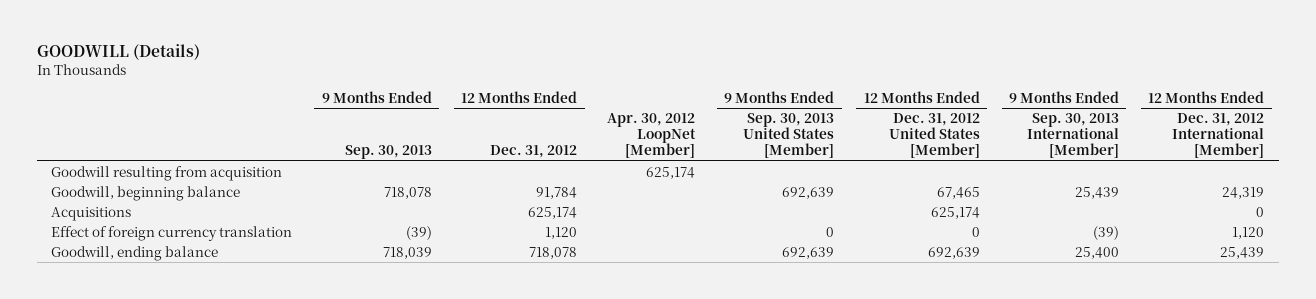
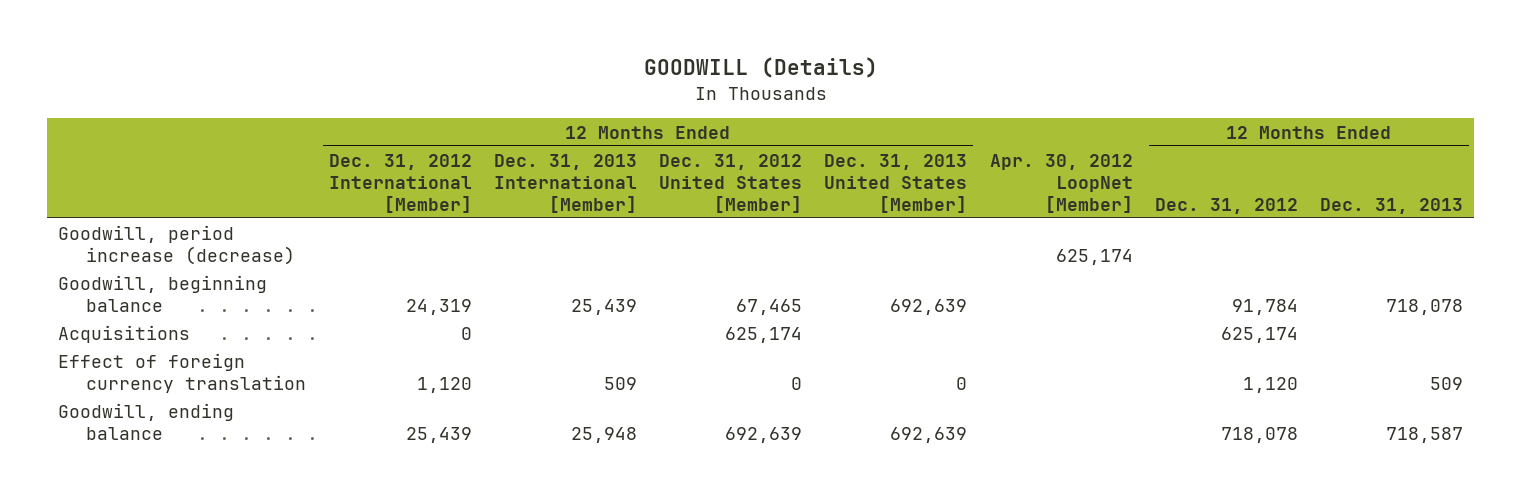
- | 9 Months Ended Sep. 30, 2013 | 12 Months Ended Dec. 31, 2012 | Apr. 30, 2012 LoopNet [Member] | 9 Months Ended Sep. 30, 2013 United States [Member] | 12 Months Ended Dec. 31, 2012 United States [Member] | 9 Months Ended Sep. 30, 2013 International [Member] | 12 Months Ended Dec. 31, 2012 International [Member]
+ | 12 Months Ended Dec. 31, 2012 International [Member] | 12 Months Ended Dec. 31, 2013 International [Member] | 12 Months Ended Dec. 31, 2012 United States [Member] | 12 Months Ended Dec. 31, 2013 United States [Member] | Apr. 30, 2012 LoopNet [Member] | 12 Months Ended Dec. 31, 2012 | 12 Months Ended Dec. 31, 2013
- Goodwill resulting from acquisition | | | 625,174 | | | |
+ Goodwill, period increase (decrease) | | | | | 625,174 | |

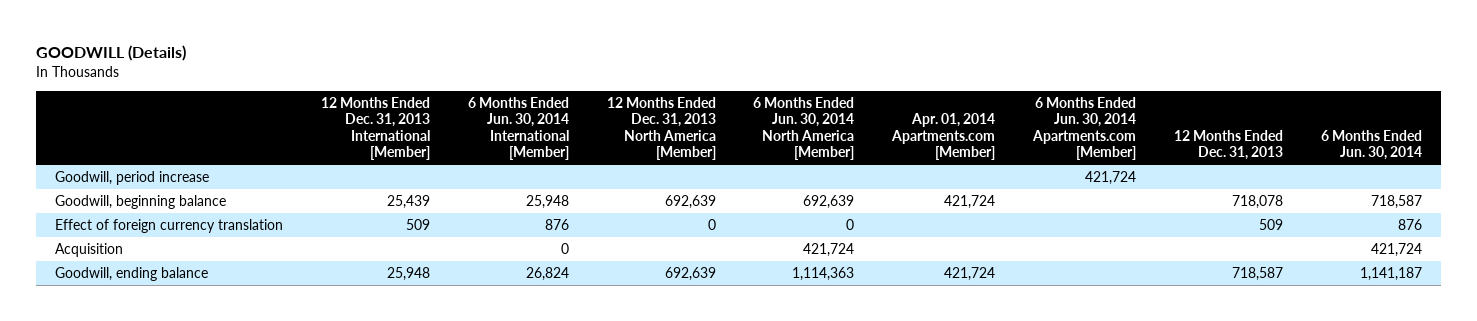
- | 12 Months Ended Dec. 31, 2012 International [Member] | 12 Months Ended Dec. 31, 2013 International [Member] | 12 Months Ended Dec. 31, 2012 United States [Member] | 12 Months Ended Dec. 31, 2013 United States [Member] | Apr. 30, 2012 LoopNet [Member] | 12 Months Ended Dec. 31, 2012 | 12 Months Ended Dec. 31, 2013
+ | 12 Months Ended Dec. 31, 2013 International [Member] | 6 Months Ended Jun. 30, 2014 International [Member] | 12 Months Ended Dec. 31, 2013 North America [Member] | 6 Months Ended Jun. 30, 2014 North America [Member] | Apr. 01, 2014 Apartments.com [Member] | 6 Months Ended Jun. 30, 2014 Apartments.com [Member] | 12 Months Ended Dec. 31, 2013 | 6 Months Ended Jun. 30, 2014
- Goodwill, period increase (decrease) | | | | | 625,174 | |
+ Goodwill, period increase | | | | | | 421,724 | |
- Acquisitions | 0 | | 625,174 | | | 625,174 |
+ Acquisition | | 0 | | 421,724 | | | | 421,724

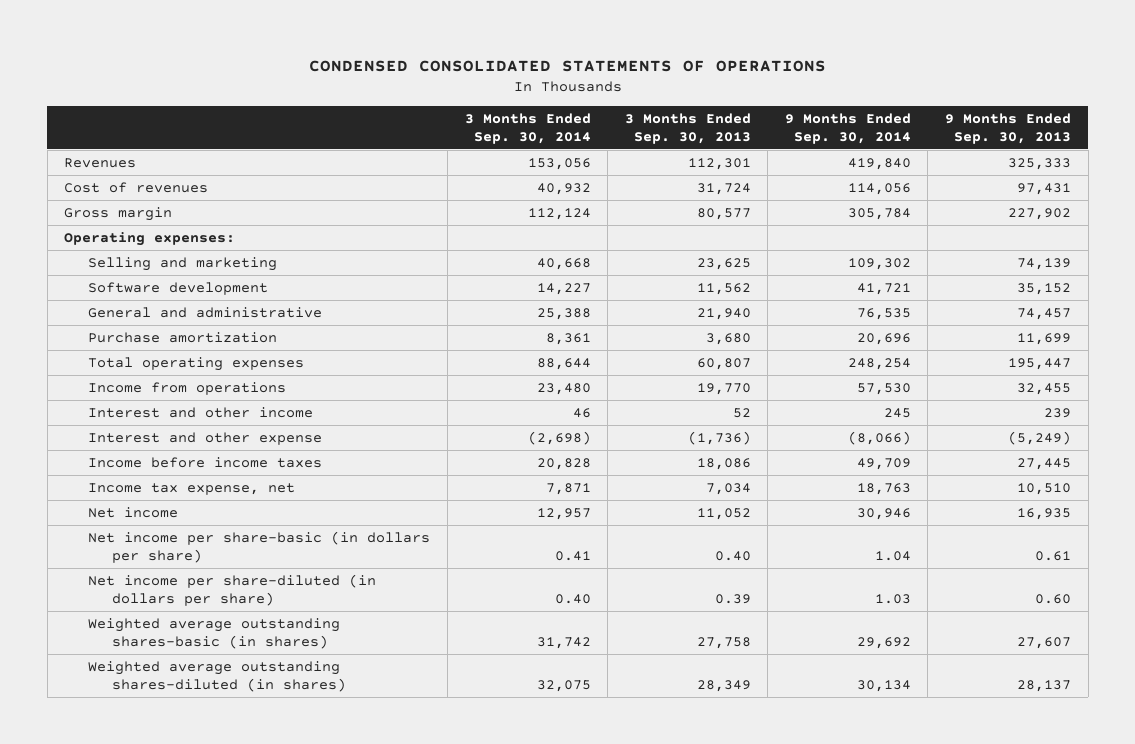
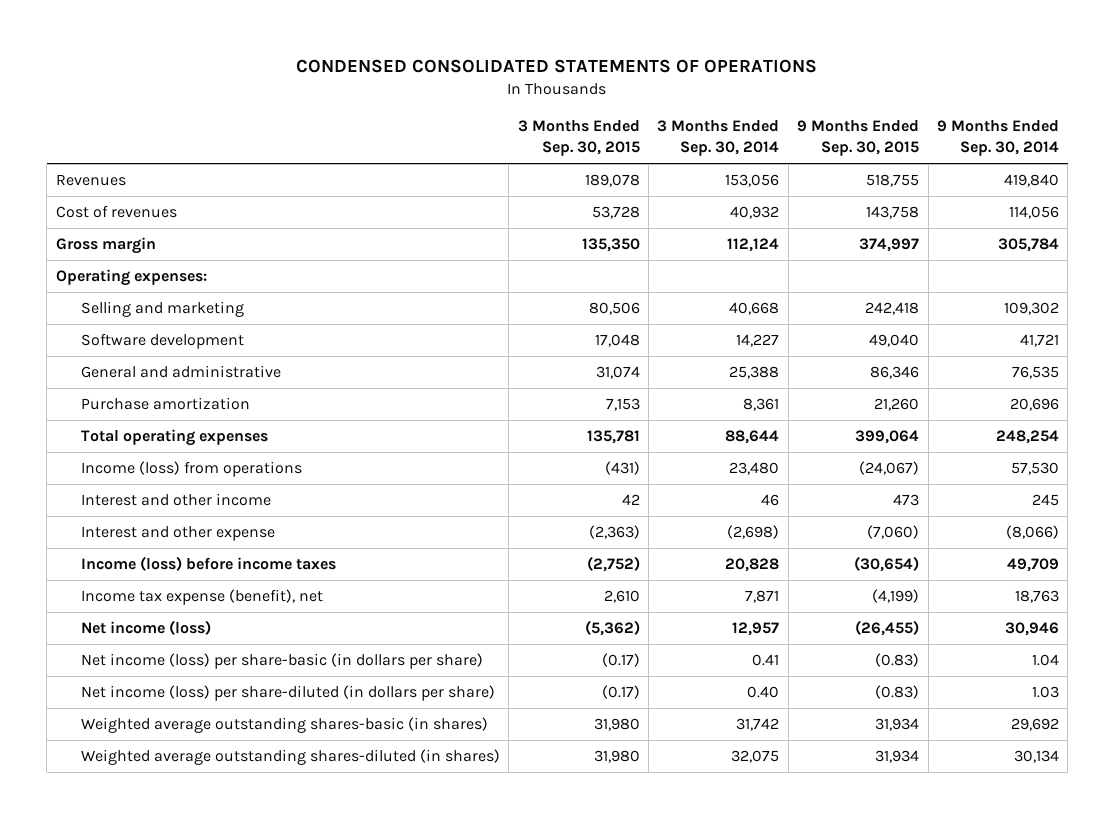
- | 3 Months Ended Sep. 30, 2014 | 3 Months Ended Sep. 30, 2013 | 9 Months Ended Sep. 30, 2014 | 9 Months Ended Sep. 30, 2013
+ | 3 Months Ended Sep. 30, 2015 | 3 Months Ended Sep. 30, 2014 | 9 Months Ended Sep. 30, 2015 | 9 Months Ended Sep. 30, 2014
- Income from operations | 23,480 | 19,770 | 57,530 | 32,455
+ Income (loss) from operations | (431) | 23,480 | (24,067) | 57,530
- Income before income taxes | 20,828 | 18,086 | 49,709 | 27,445
- Income tax expense, net | 7,871 | 7,034 | 18,763 | 10,510
- Net income | 12,957 | 11,052 | 30,946 | 16,935
- Net income per share-basic (in dollars per share) | 0.41 | 0.40 | 1.04 | 0.61
- Net income per share-diluted (in dollars per share) | 0.40 | 0.39 | 1.03 | 0.60
+ Income (loss) before income taxes | (2,752) | 20,828 | (30,654) | 49,709
+ Income tax expense (benefit), net | 2,610 | 7,871 | (4,199) | 18,763
+ Net income (loss) | (5,362) | 12,957 | (26,455) | 30,946
+ Net income (loss) per share-basic (in dollars per share) | (0.17) | 0.41 | (0.83) | 1.04
+ Net income (loss) per share-diluted (in dollars per share) | (0.17) | 0.40 | (0.83) | 1.03

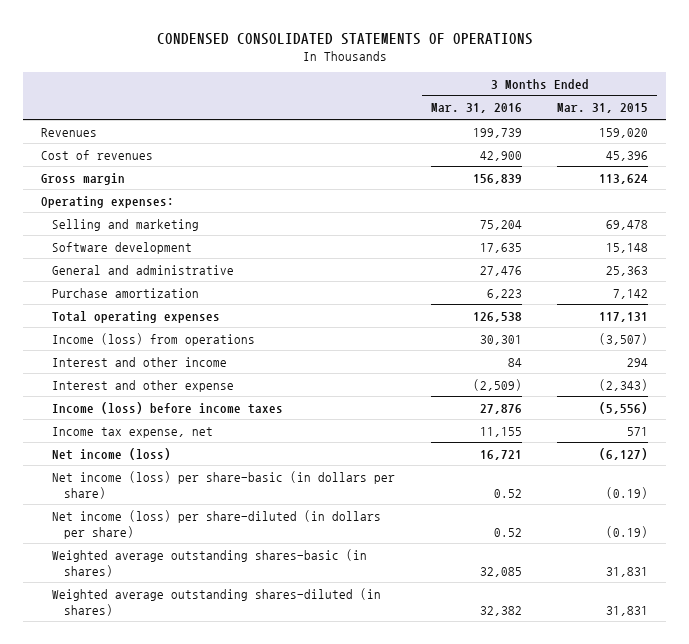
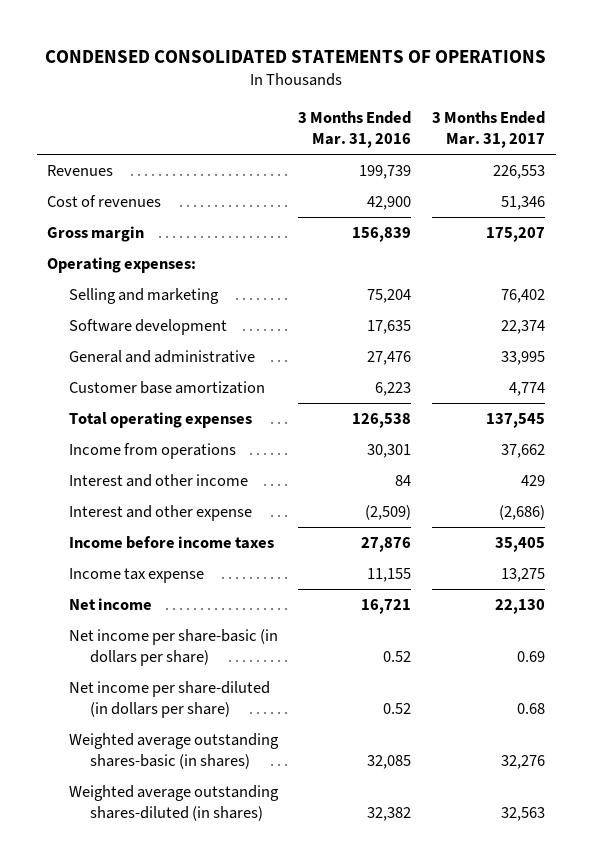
- | 3 Months Ended Mar. 31, 2016 | 3 Months Ended Mar. 31, 2015
+ | 3 Months Ended Mar. 31, 2016 | 3 Months Ended Mar. 31, 2017
- Purchase amortization | 6,223 | 7,142
+ Customer base amortization | 6,223 | 4,774
- Income (loss) from operations | 30,301 | (3,507)
+ Income from operations | 30,301 | 37,662
- Income (loss) before income taxes | 27,876 | (5,556)
- Income tax expense, net | 11,155 | 571
- Net income (loss) | 16,721 | (6,127)
- Net income (loss) per share-basic (in dollars per share) | 0.52 | (0.19)
- Net income (loss) per share-diluted (in dollars per share) | 0.52 | (0.19)
+ Income before income taxes | 27,876 | 35,405
+ Income tax expense | 11,155 | 13,275
+ Net income | 16,721 | 22,130
+ Net income per share-basic (in dollars per share) | 0.52 | 0.69
+ Net income per share-diluted (in dollars per share) | 0.52 | 0.68

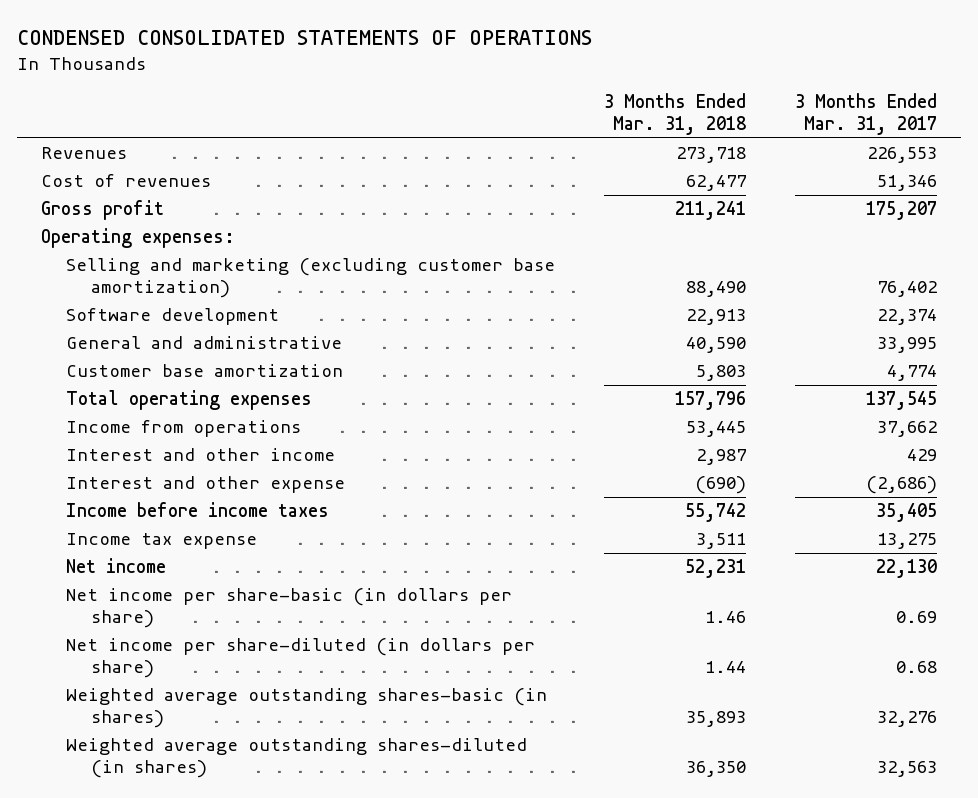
- | 3 Months Ended Mar. 31, 2016 | 3 Months Ended Mar. 31, 2017
+ | 3 Months Ended Mar. 31, 2018 | 3 Months Ended Mar. 31, 2017
- Gross margin | 156,839 | 175,207
+ Gross profit | 211,241 | 175,207
- Selling and marketing | 75,204 | 76,402
+ Selling and marketing (excluding customer base amortization) | 88,490 | 76,402

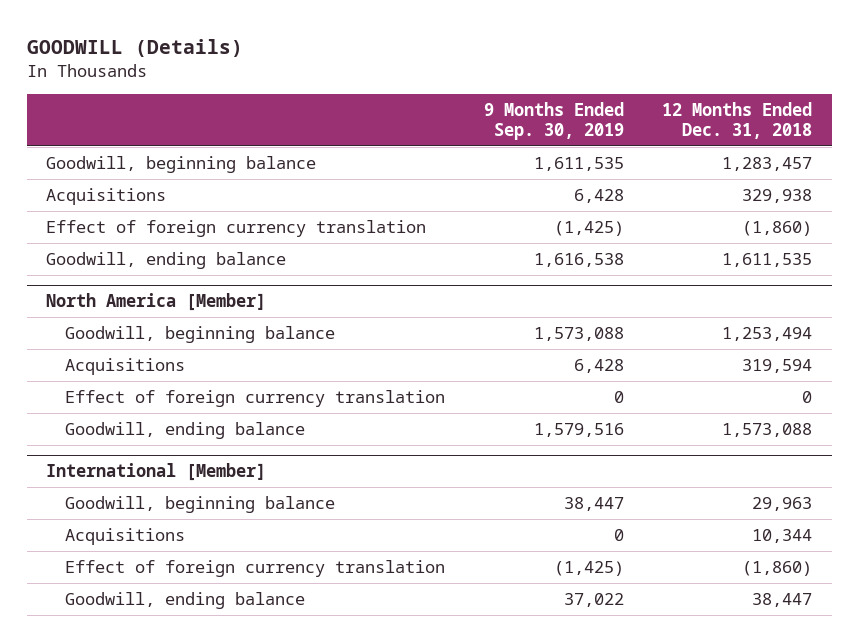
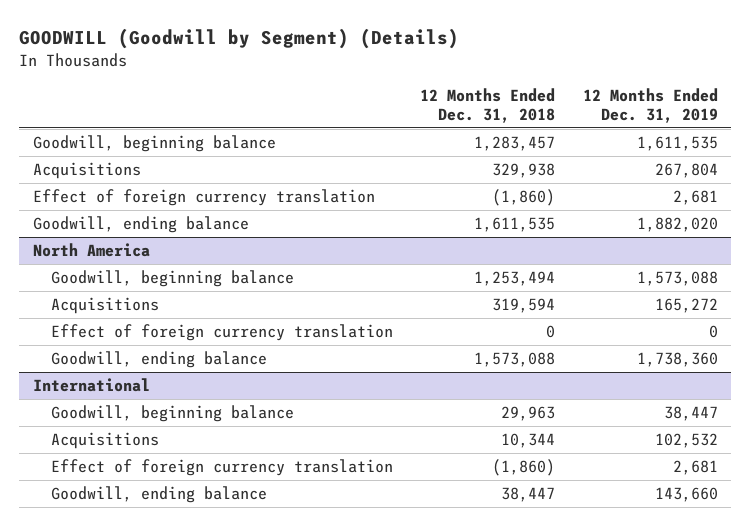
- GOODWILL (Details)
+ GOODWILL (Goodwill by Segment) (Details)
- | 9 Months Ended Sep. 30, 2019 | 12 Months Ended Dec. 31, 2018
+ | 12 Months Ended Dec. 31, 2018 | 12 Months Ended Dec. 31, 2019
- North America [Member]
+ North America
- International [Member]
+ International

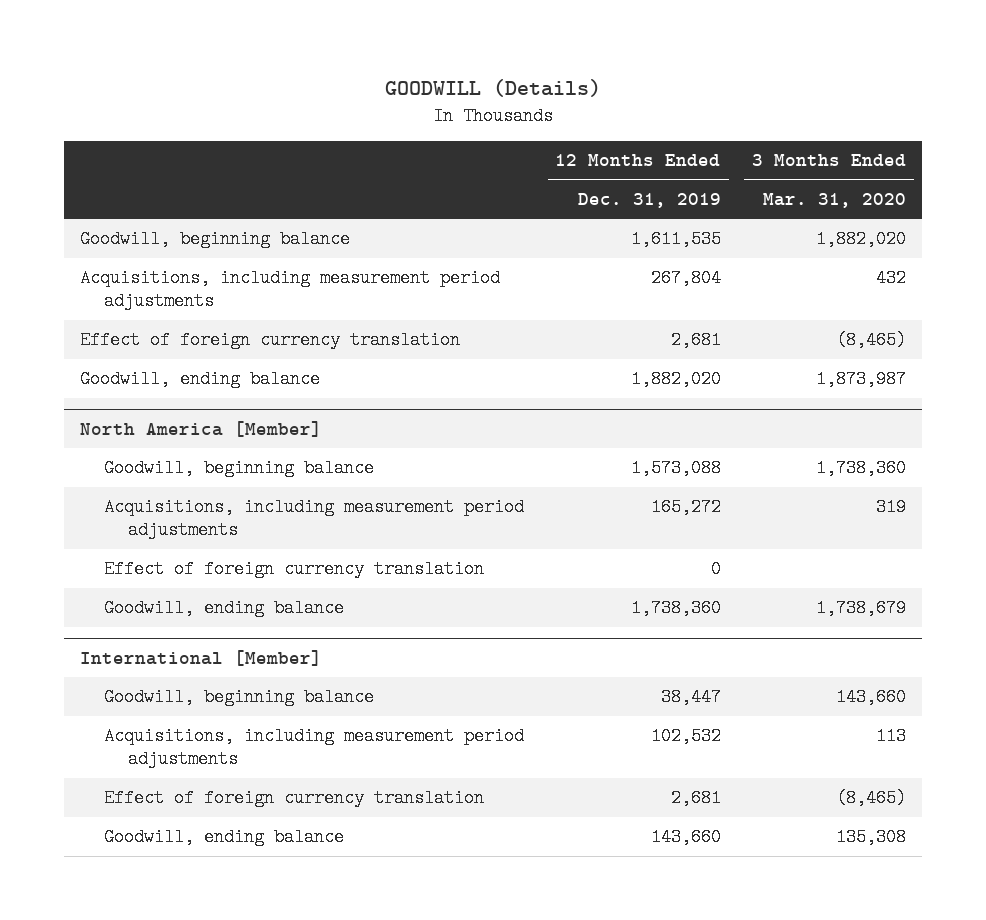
- GOODWILL (Goodwill by Segment) (Details)
+ GOODWILL (Details)
- | 12 Months Ended Dec. 31, 2018 | 12 Months Ended Dec. 31, 2019
+ | 12 Months Ended Dec. 31, 2019 | 3 Months Ended Mar. 31, 2020
- Acquisitions | 329,938 | 267,804
+ Acquisitions, including measurement period adjustments | 267,804 | 432
- North America
+ North America [Member]
- Acquisitions | 319,594 | 165,272
+ Acquisitions, including measurement period adjustments | 165,272 | 319
- International
+ International [Member]
- Acquisitions | 10,344 | 102,532
+ Acquisitions, including measurement period adjustments | 102,532 | 113

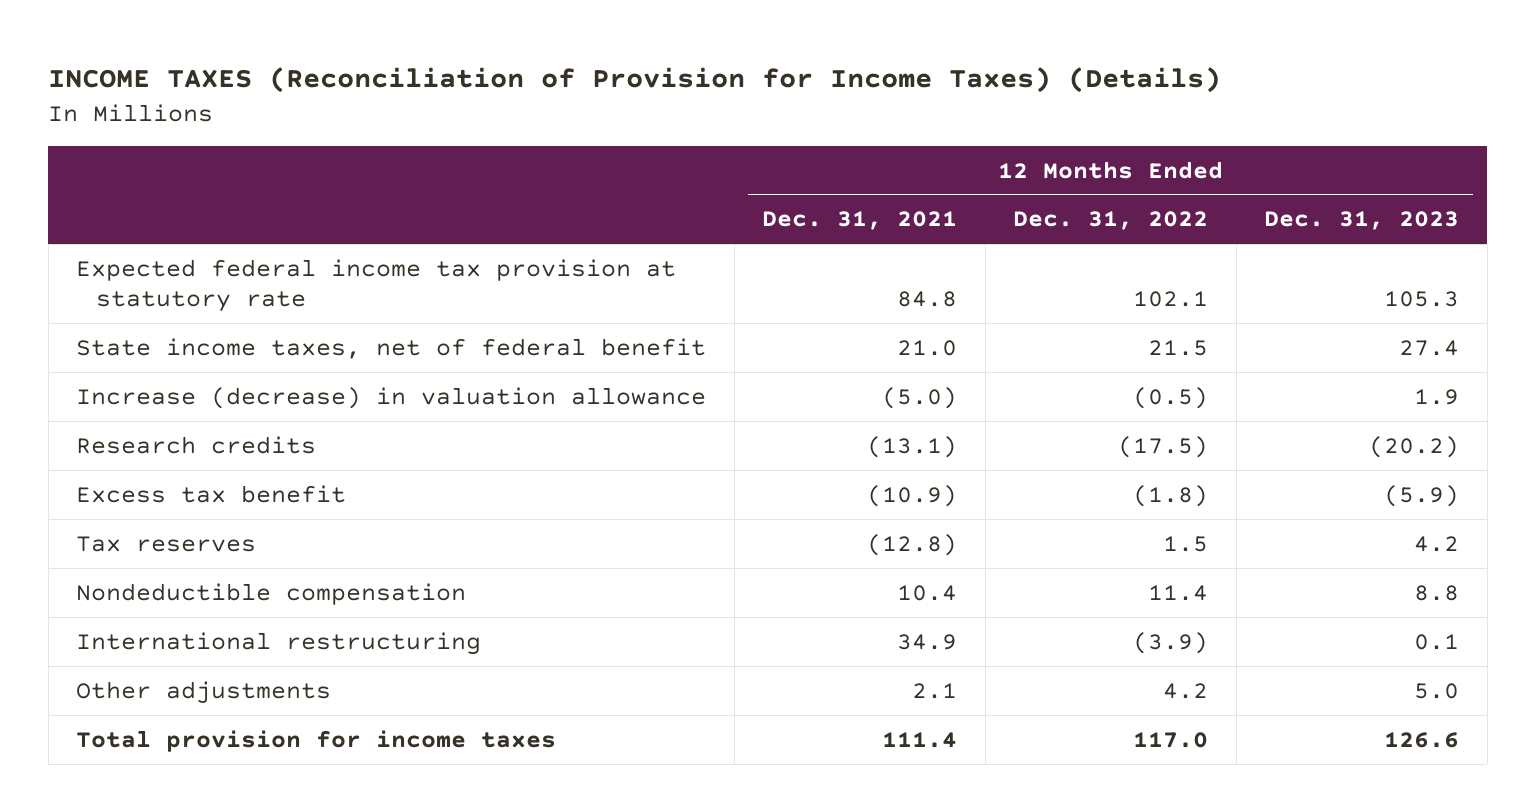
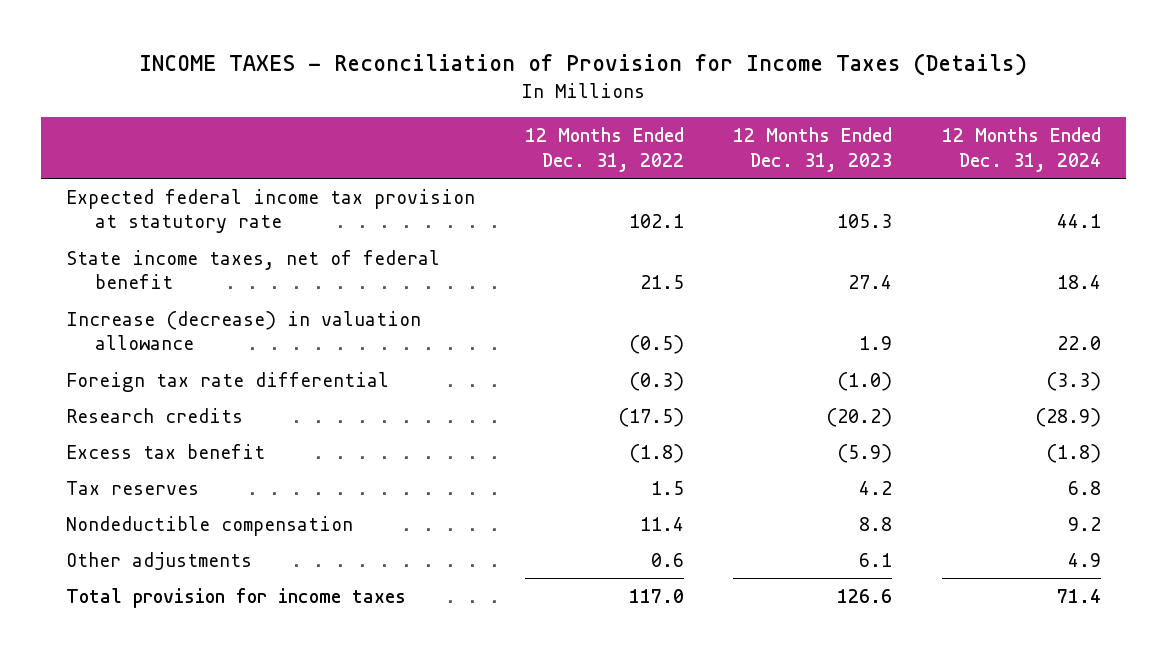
- INCOME TAXES (Reconciliation of Provision for Income Taxes) (Details)
+ INCOME TAXES - Reconciliation of Provision for Income Taxes (Details)
- | 12 Months Ended Dec. 31, 2021 | 12 Months Ended Dec. 31, 2022 | 12 Months Ended Dec. 31, 2023
+ | 12 Months Ended Dec. 31, 2022 | 12 Months Ended Dec. 31, 2023 | 12 Months Ended Dec. 31, 2024
+ Foreign tax rate differential | (0.3) | (1.0) | (3.3)
- International restructuring | 34.9 | (3.9) | 0.1
- Other adjustments | 2.1 | 4.2 | 5.0
+ Other adjustments | 0.6 | 6.1 | 4.9

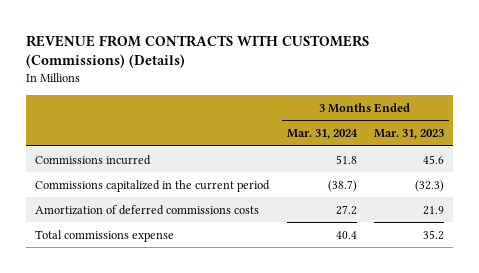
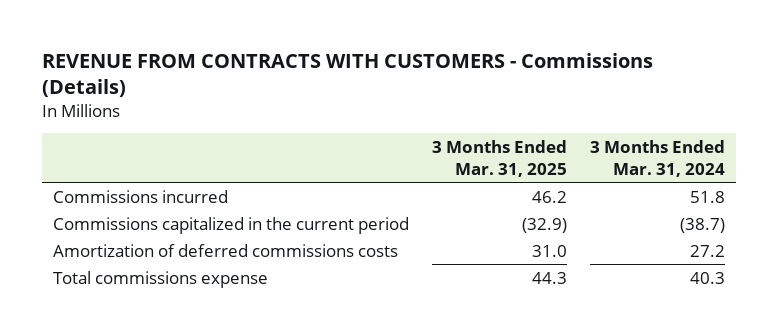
- REVENUE FROM CONTRACTS WITH CUSTOMERS (Commissions) (Details)
+ REVENUE FROM CONTRACTS WITH CUSTOMERS - Commissions (Details)
- | 3 Months Ended Mar. 31, 2024 | 3 Months Ended Mar. 31, 2023
+ | 3 Months Ended Mar. 31, 2025 | 3 Months Ended Mar. 31, 2024
- Total commissions expense | 40.4 | 35.2
+ Total commissions expense | 44.3 | 40.3

